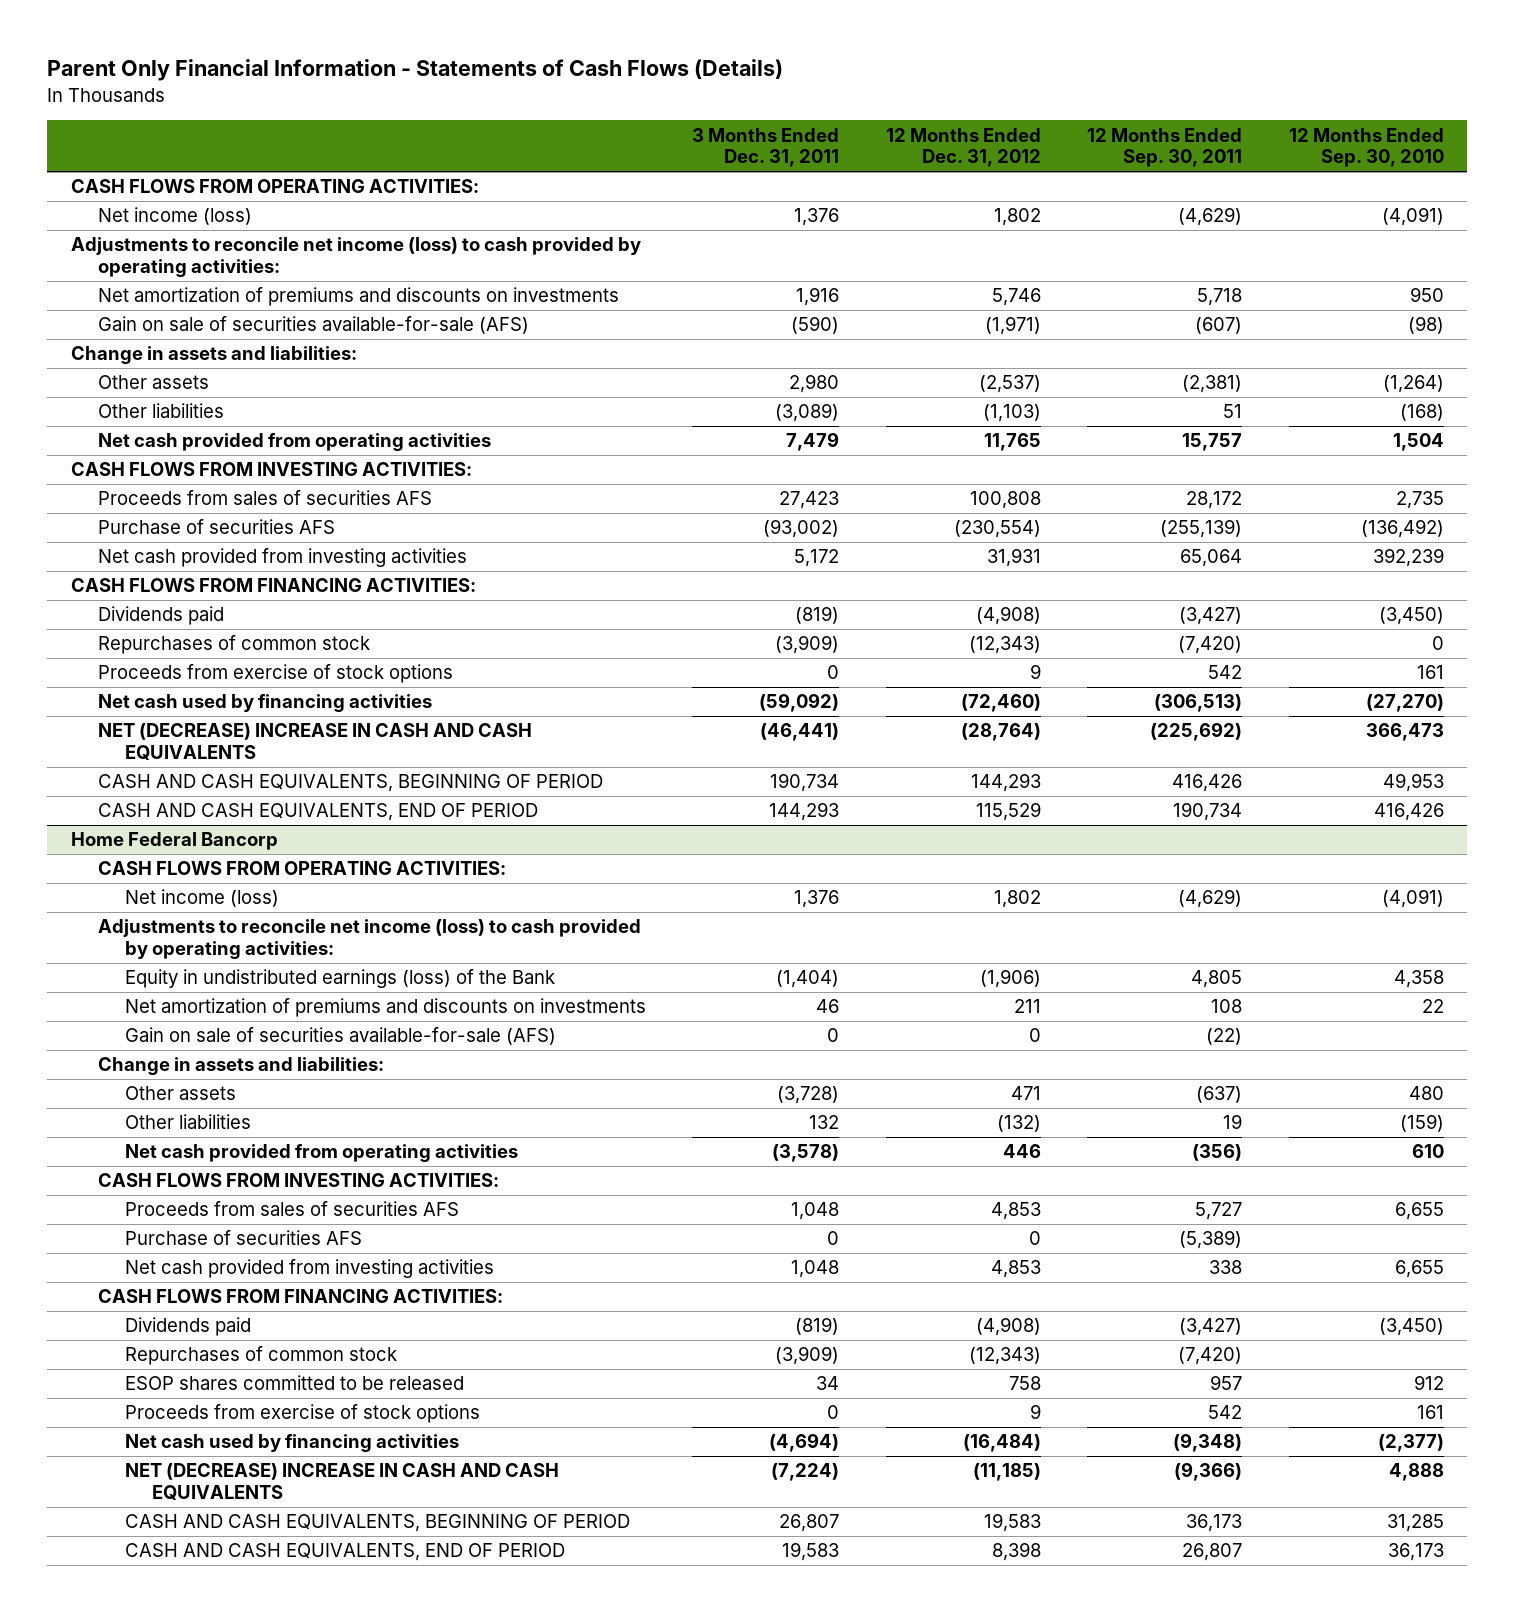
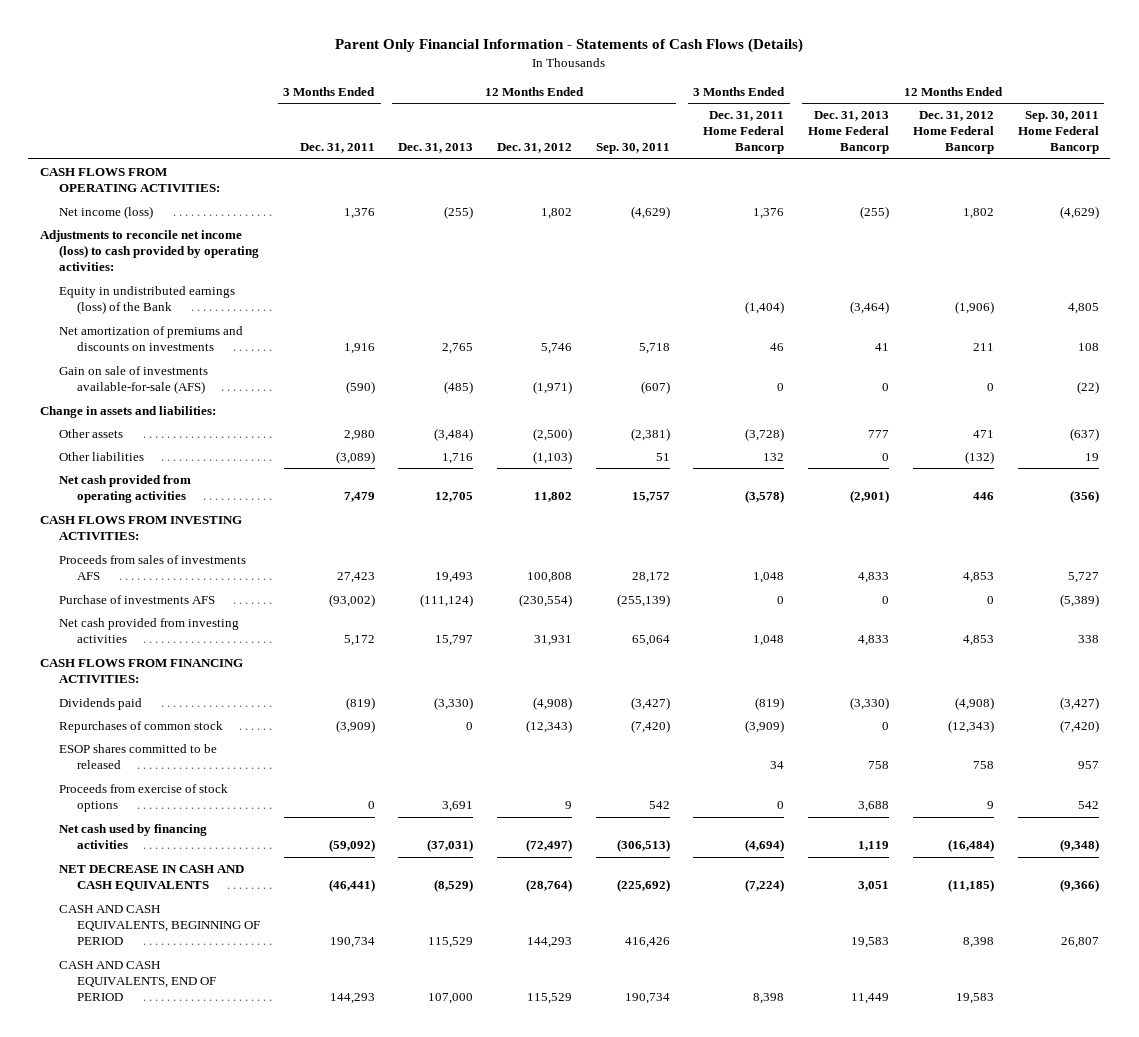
- | 3 Months Ended Dec. 31, 2011 | 12 Months Ended Dec. 31, 2012 | 12 Months Ended Sep. 30, 2011 | 12 Months Ended Sep. 30, 2010
+ | 3 Months Ended Dec. 31, 2011 | 12 Months Ended Dec. 31, 2013 | 12 Months Ended Dec. 31, 2012 | 12 Months Ended Sep. 30, 2011 | 3 Months Ended Dec. 31, 2011 Home Federal Bancorp | 12 Months Ended Dec. 31, 2013 Home Federal Bancorp | 12 Months Ended Dec. 31, 2012 Home Federal Bancorp | 12 Months Ended Sep. 30, 2011 Home Federal Bancorp
+ Equity in undistributed earnings (loss) of the Bank | | | | | (1,404) | (3,464) | (1,906) | 4,805
- Gain on sale of securities available-for-sale (AFS) | (590) | (1,971) | (607) | (98)
+ Gain on sale of investments available-for-sale (AFS) | (590) | (485) | (1,971) | (607) | 0 | 0 | 0 | (22)
- Other assets | 2,980 | (2,537) | (2,381) | (1,264)
+ Other assets | 2,980 | (3,484) | (2,500) | (2,381) | (3,728) | 777 | 471 | (637)
- Net cash provided from operating activities | 7,479 | 11,765 | 15,757 | 1,504
+ Net cash provided from operating activities | 7,479 | 12,705 | 11,802 | 15,757 | (3,578) | (2,901) | 446 | (356)
- Proceeds from sales of securities AFS | 27,423 | 100,808 | 28,172 | 2,735
- Purchase of securities AFS | (93,002) | (230,554) | (255,139) | (136,492)
+ Proceeds from sales of investments AFS | 27,423 | 19,493 | 100,808 | 28,172 | 1,048 | 4,833 | 4,853 | 5,727
+ Purchase of investments AFS | (93,002) | (111,124) | (230,554) | (255,139) | 0 | 0 | 0 | (5,389)
+ ESOP shares committed to be released | | | | | 34 | 758 | 758 | 957
- Net cash used by financing activities | (59,092) | (72,460) | (306,513) | (27,270)
- NET (DECREASE) INCREASE IN CASH AND CASH EQUIVALENTS | (46,441) | (28,764) | (225,692) | 366,473
+ Net cash used by financing activities | (59,092) | (37,031) | (72,497) | (306,513) | (4,694) | 1,119 | (16,484) | (9,348)
+ NET DECREASE IN CASH AND CASH EQUIVALENTS | (46,441) | (8,529) | (28,764) | (225,692) | (7,224) | 3,051 | (11,185) | (9,366)
- Home Federal Bancorp
- CASH FLOWS FROM OPERATING ACTIVITIES:
- Net income (loss) | 1,376 | 1,802 | (4,629) | (4,091)
- Adjustments to reconcile net income (loss) to cash provided by operating activities:
- Equity in undistributed earnings (loss) of the Bank | (1,404) | (1,906) | 4,805 | 4,358
- Net amortization of premiums and discounts on investments | 46 | 211 | 108 | 22
- Gain on sale of securities available-for-sale (AFS) | 0 | 0 | (22) |
- Change in assets and liabilities:
- Other assets | (3,728) | 471 | (637) | 480
- Other liabilities | 132 | (132) | 19 | (159)
- Net cash provided from operating activities | (3,578) | 446 | (356) | 610
- CASH FLOWS FROM INVESTING ACTIVITIES:
- Proceeds from sales of securities AFS | 1,048 | 4,853 | 5,727 | 6,655
- Purchase of securities AFS | 0 | 0 | (5,389) |
- Net cash provided from investing activities | 1,048 | 4,853 | 338 | 6,655
- CASH FLOWS FROM FINANCING ACTIVITIES:
- Dividends paid | (819) | (4,908) | (3,427) | (3,450)
- Repurchases of common stock | (3,909) | (12,343) | (7,420) |
- ESOP shares committed to be released | 34 | 758 | 957 | 912
- Proceeds from exercise of stock options | 0 | 9 | 542 | 161
- Net cash used by financing activities | (4,694) | (16,484) | (9,348) | (2,377)
- NET (DECREASE) INCREASE IN CASH AND CASH EQUIVALENTS | (7,224) | (11,185) | (9,366) | 4,888
- CASH AND CASH EQUIVALENTS, BEGINNING OF PERIOD | 26,807 | 19,583 | 36,173 | 31,285
- CASH AND CASH EQUIVALENTS, END OF PERIOD | 19,583 | 8,398 | 26,807 | 36,173

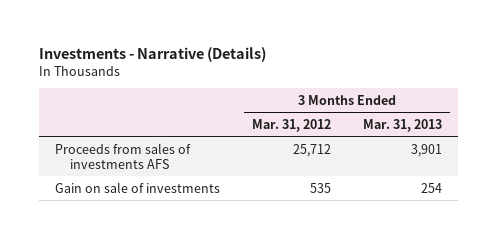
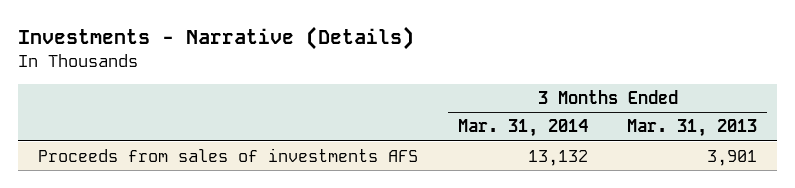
- | 3 Months Ended Mar. 31, 2012 | 3 Months Ended Mar. 31, 2013
+ | 3 Months Ended Mar. 31, 2014 | 3 Months Ended Mar. 31, 2013
- Gain on sale of investments | 535 | 254

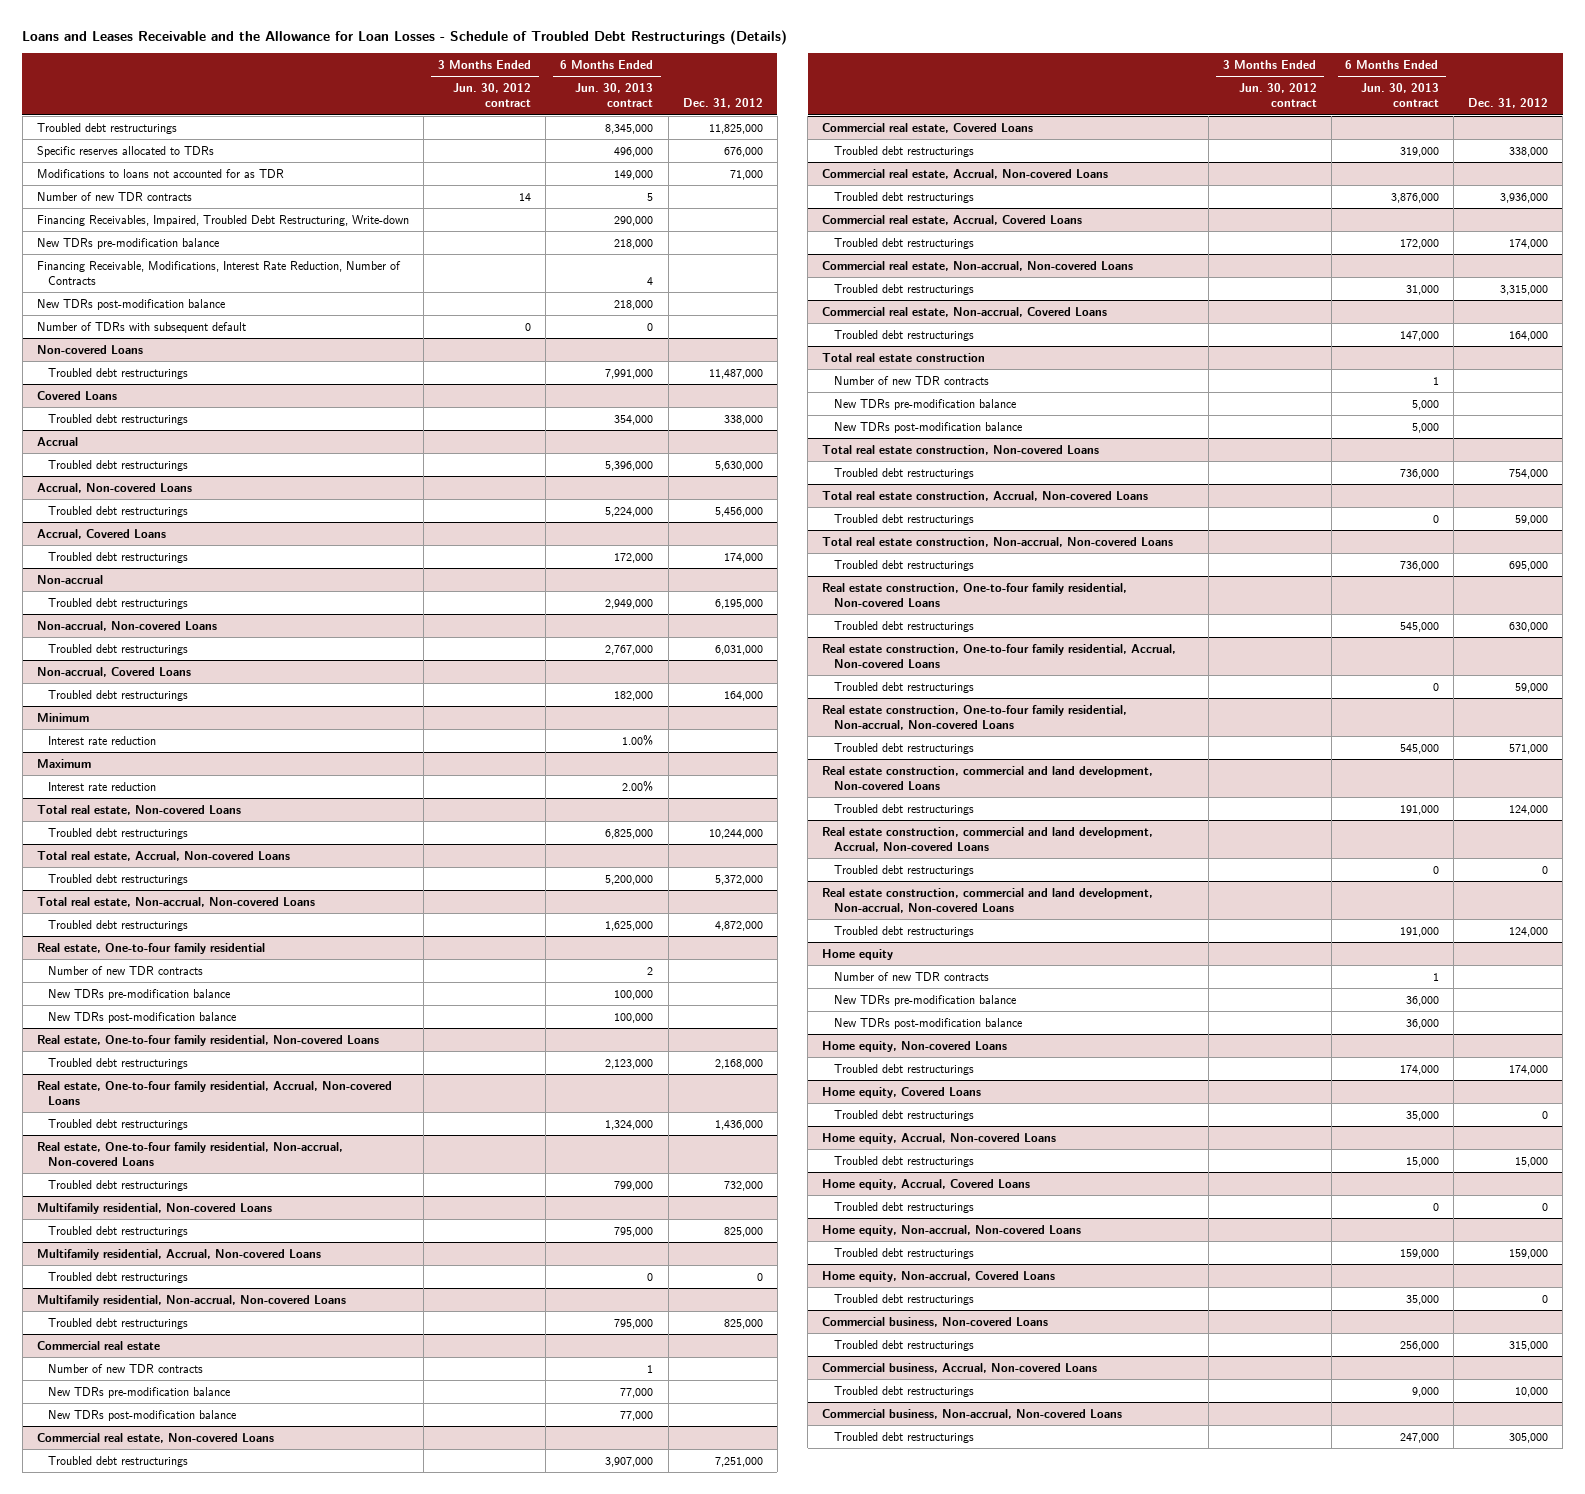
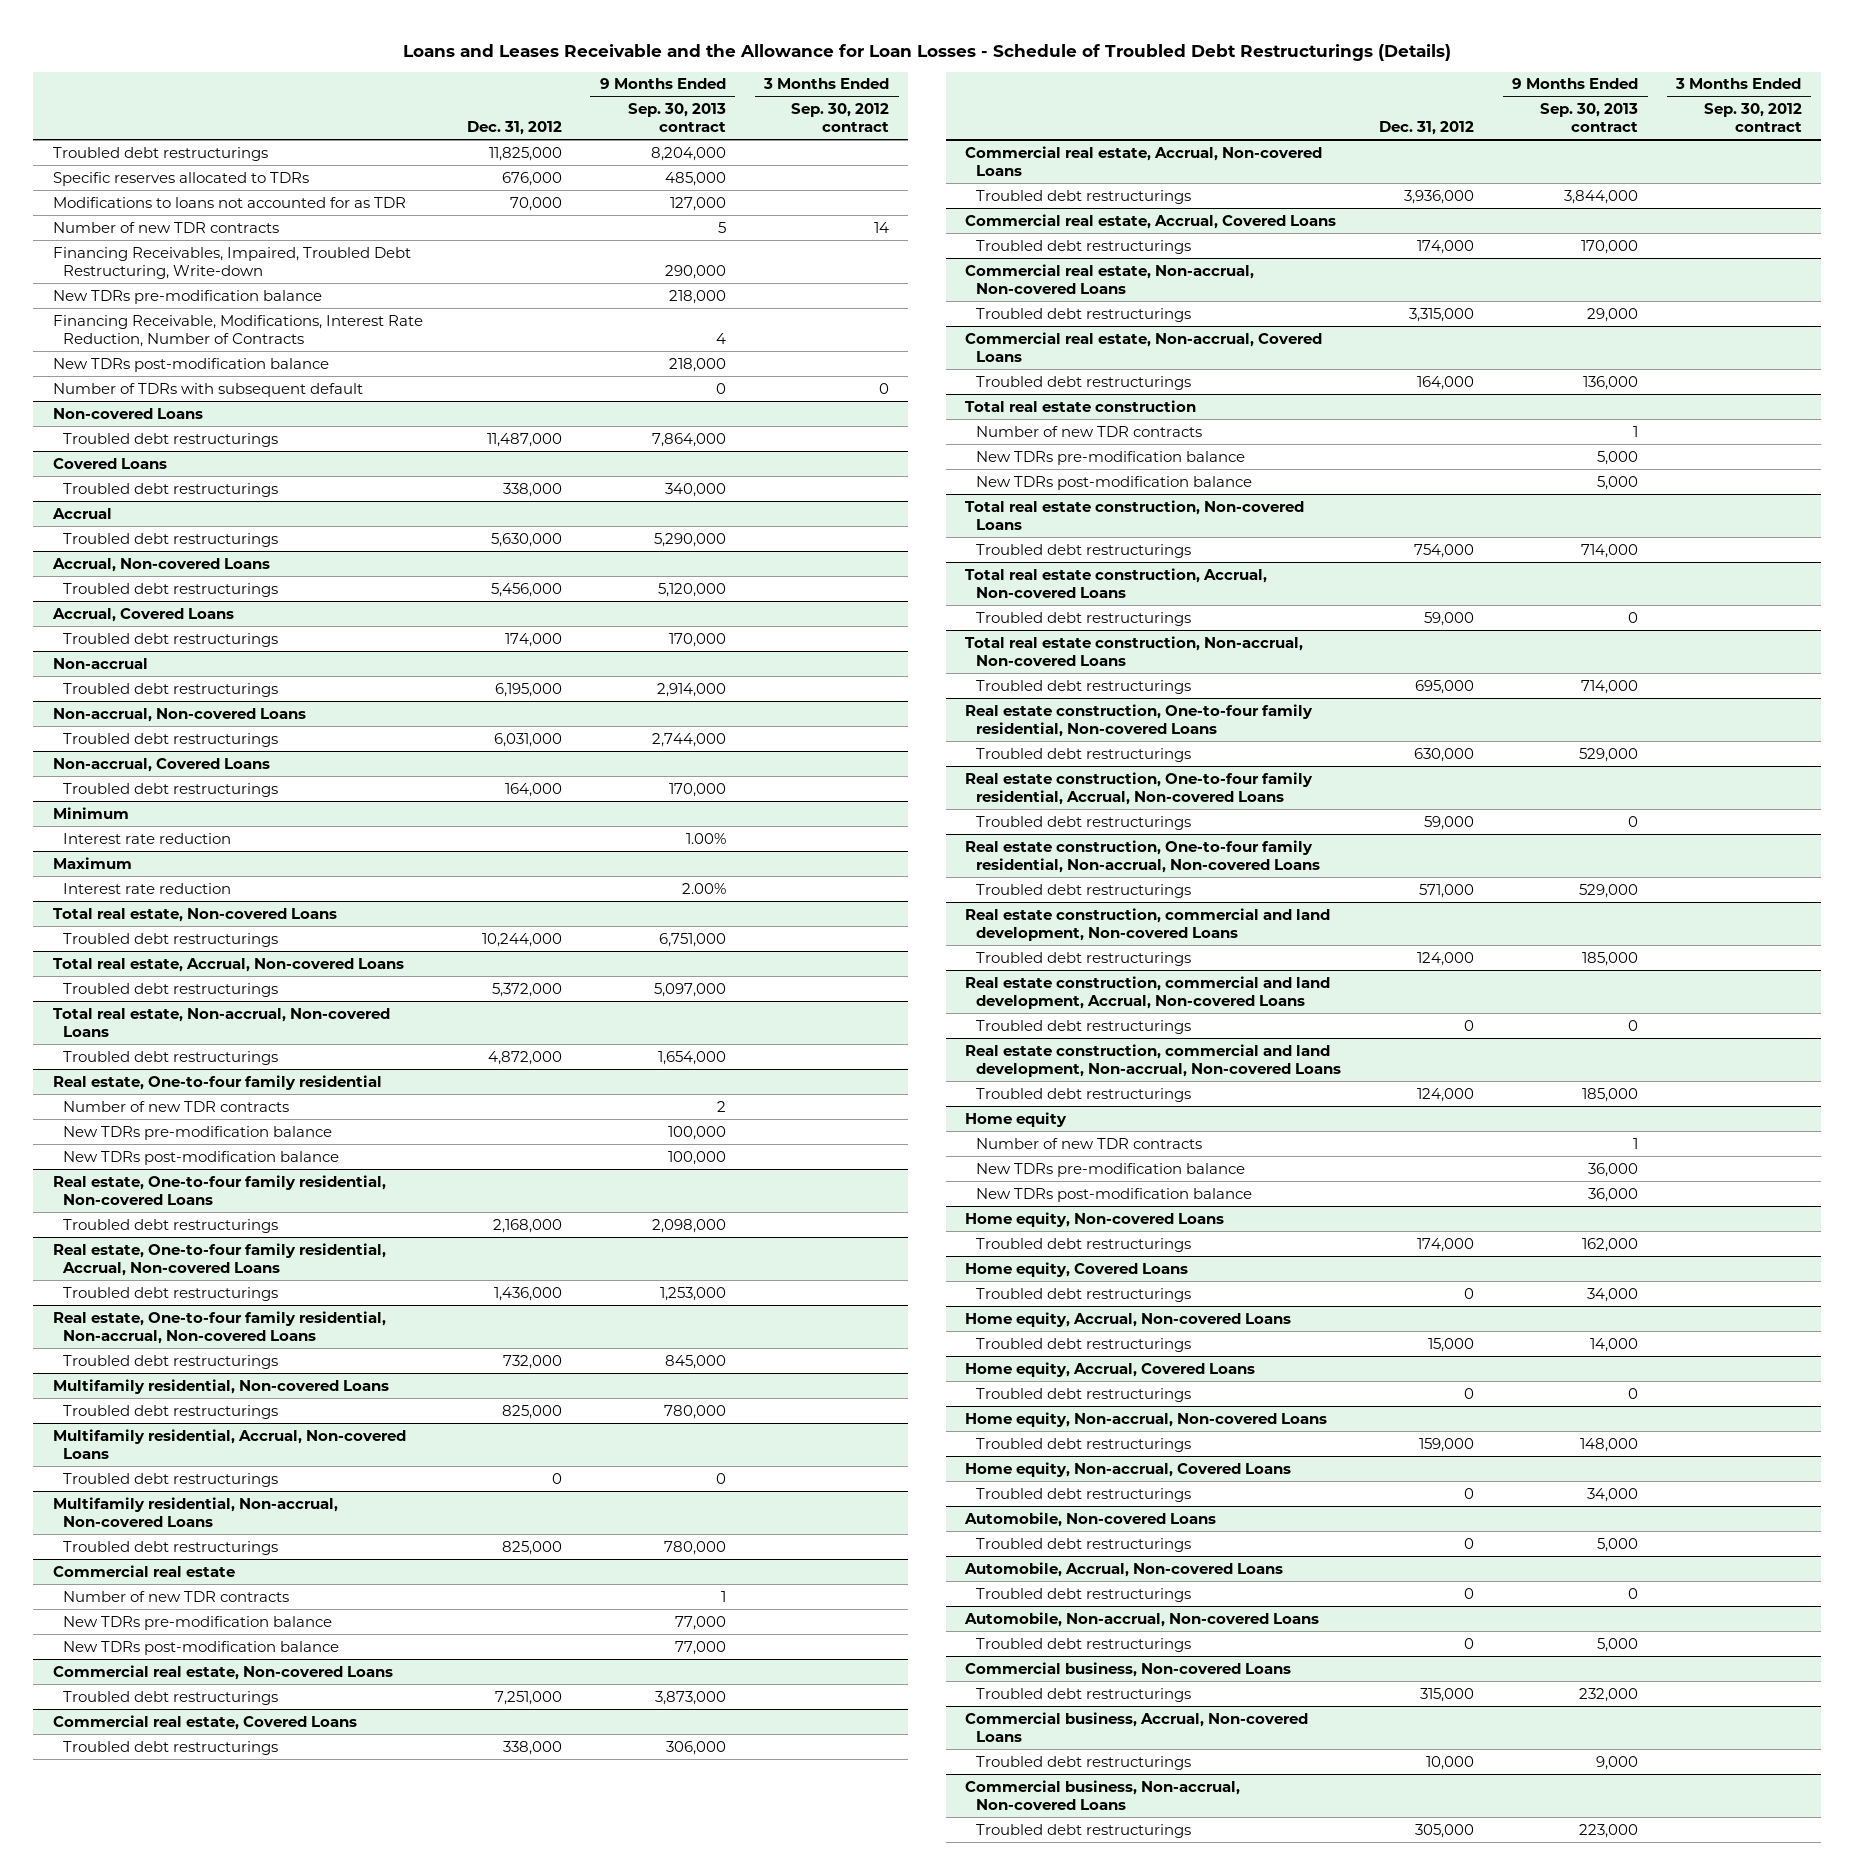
- | 3 Months Ended Jun. 30, 2012 contract | 6 Months Ended Jun. 30, 2013 contract | Dec. 31, 2012
+ | Dec. 31, 2012 | 9 Months Ended Sep. 30, 2013 contract | 3 Months Ended Sep. 30, 2012 contract
- Modifications to loans not accounted for as TDR | | 149,000 | 71,000
+ Modifications to loans not accounted for as TDR | 70,000 | 127,000 |
+ Automobile, Non-covered Loans
+ Troubled debt restructurings | 0 | 5,000 |
+ Automobile, Accrual, Non-covered Loans
+ Troubled debt restructurings | 0 | 0 |
+ Automobile, Non-accrual, Non-covered Loans
+ Troubled debt restructurings | 0 | 5,000 |

